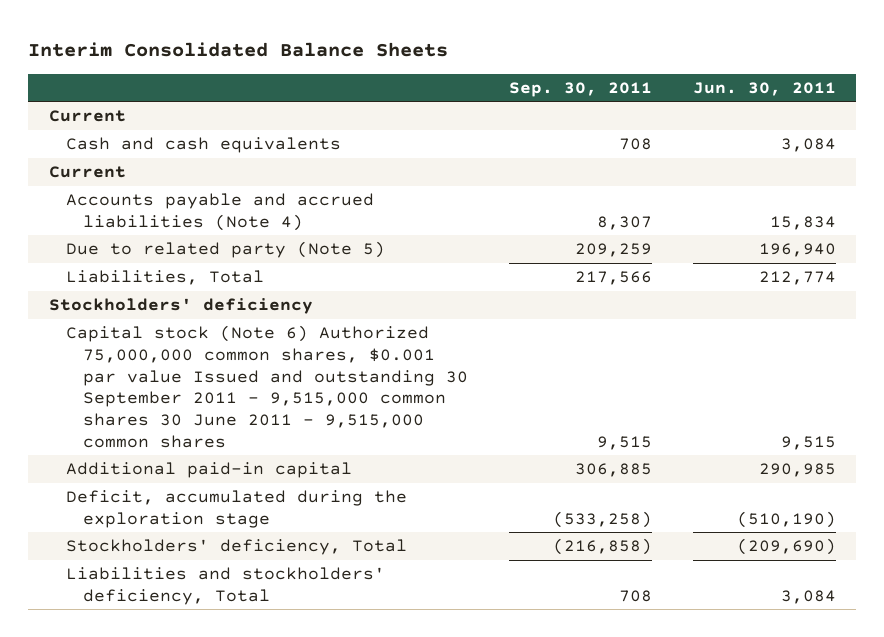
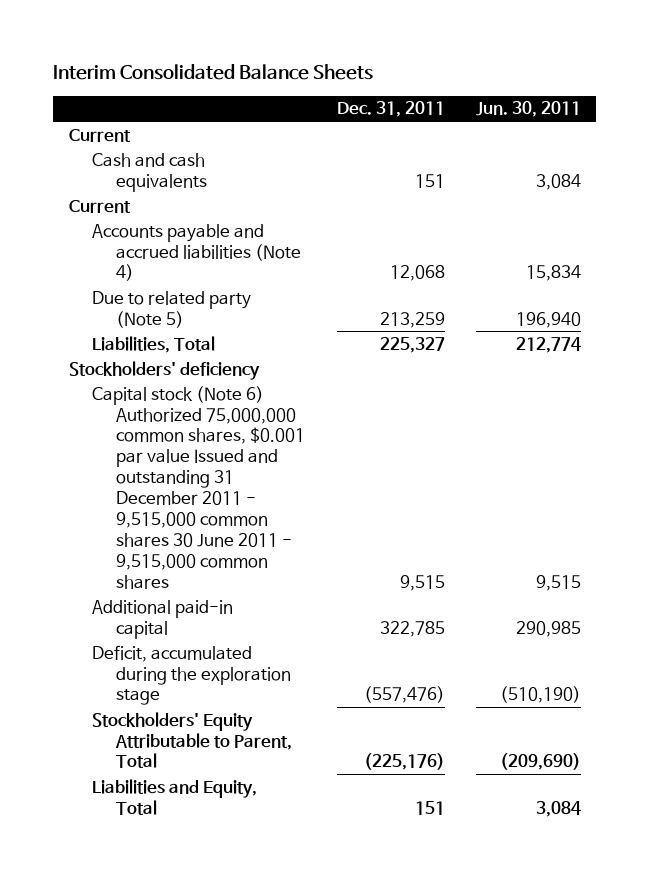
- | Sep. 30, 2011 | Jun. 30, 2011
+ | Dec. 31, 2011 | Jun. 30, 2011
- Capital stock (Note 6) Authorized 75,000,000 common shares, $0.001 par value Issued and outstanding 30 September 2011 - 9,515,000 common shares 30 June 2011 - 9,515,000 common shares | 9,515 | 9,515
+ Capital stock (Note 6) Authorized 75,000,000 common shares, $0.001 par value Issued and outstanding 31 December 2011 - 9,515,000 common shares 30 June 2011 - 9,515,000 common shares | 9,515 | 9,515
- Stockholders' deficiency, Total | (216,858) | (209,690)
- Liabilities and stockholders' deficiency, Total | 708 | 3,084
+ Stockholders' Equity Attributable to Parent, Total | (225,176) | (209,690)
+ Liabilities and Equity, Total | 151 | 3,084

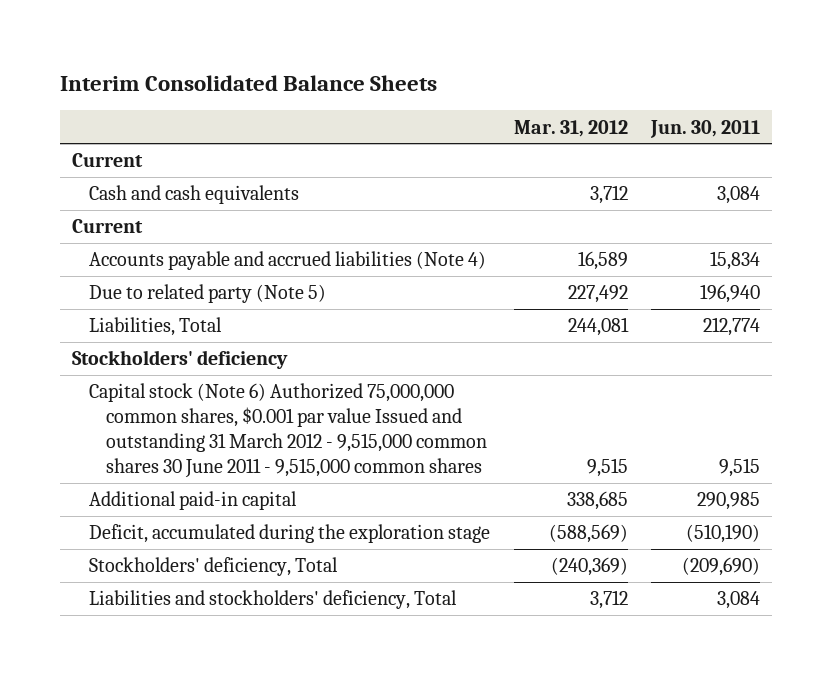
- | Dec. 31, 2011 | Jun. 30, 2011
+ | Mar. 31, 2012 | Jun. 30, 2011
- Capital stock (Note 6) Authorized 75,000,000 common shares, $0.001 par value Issued and outstanding 31 December 2011 - 9,515,000 common shares 30 June 2011 - 9,515,000 common shares | 9,515 | 9,515
+ Capital stock (Note 6) Authorized 75,000,000 common shares, $0.001 par value Issued and outstanding 31 March 2012 - 9,515,000 common shares 30 June 2011 - 9,515,000 common shares | 9,515 | 9,515
- Stockholders' Equity Attributable to Parent, Total | (225,176) | (209,690)
- Liabilities and Equity, Total | 151 | 3,084
+ Stockholders' deficiency, Total | (240,369) | (209,690)
+ Liabilities and stockholders' deficiency, Total | 3,712 | 3,084

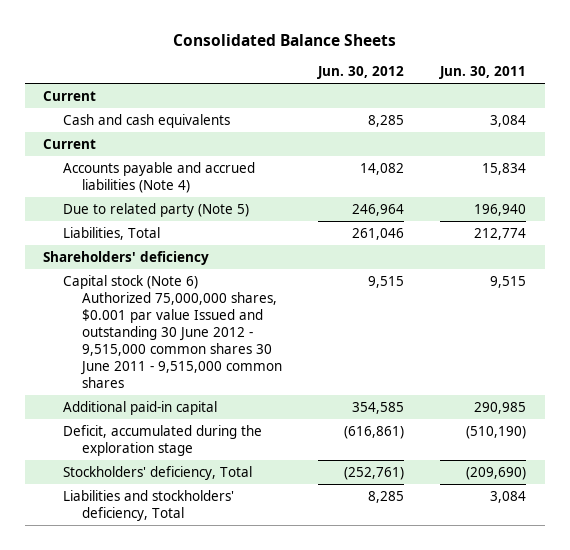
- Interim Consolidated Balance Sheets
+ Consolidated Balance Sheets
- | Mar. 31, 2012 | Jun. 30, 2011
+ | Jun. 30, 2012 | Jun. 30, 2011
- Stockholders' deficiency
- Capital stock (Note 6) Authorized 75,000,000 common shares, $0.001 par value Issued and outstanding 31 March 2012 - 9,515,000 common shares 30 June 2011 - 9,515,000 common shares | 9,515 | 9,515
+ Shareholders' deficiency
+ Capital stock (Note 6) Authorized 75,000,000 shares, $0.001 par value Issued and outstanding 30 June 2012 - 9,515,000 common shares 30 June 2011 - 9,515,000 common shares | 9,515 | 9,515

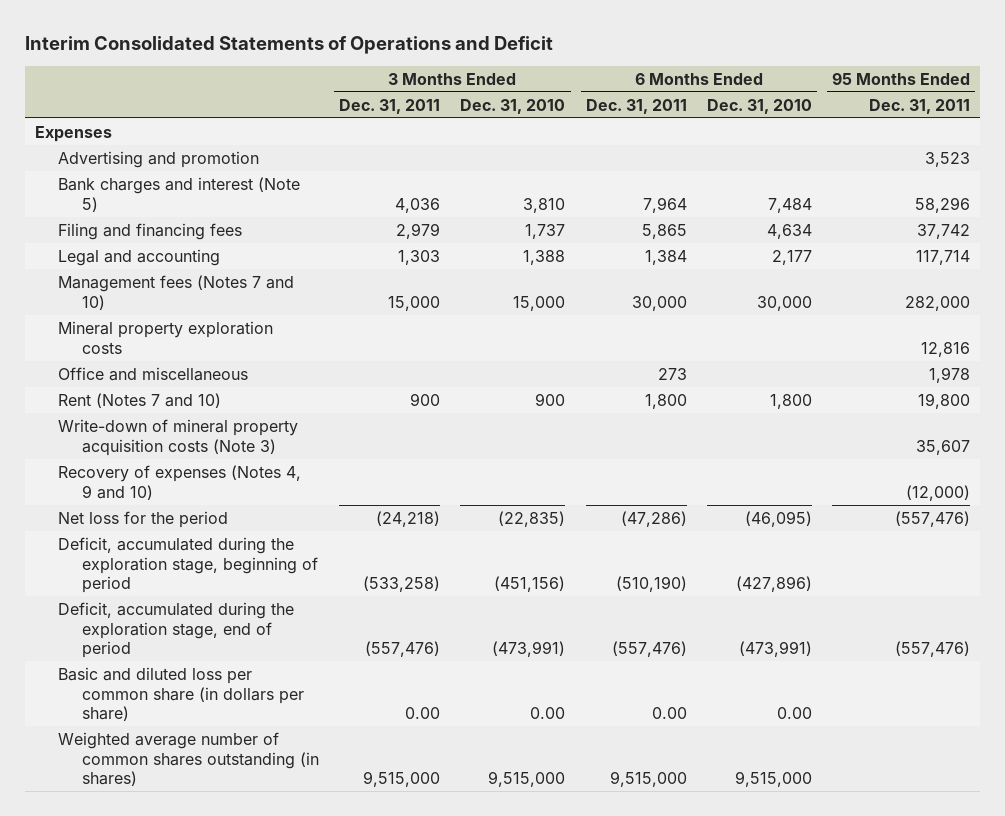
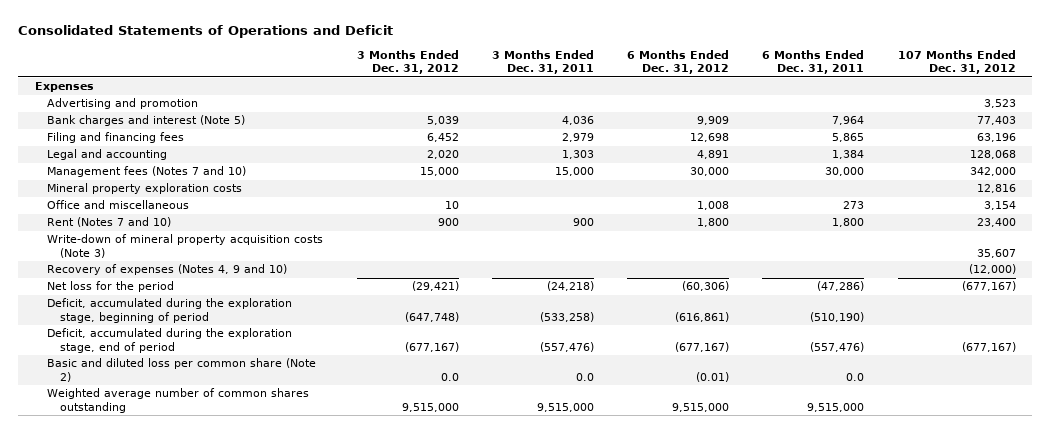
- Interim Consolidated Statements of Operations and Deficit
+ Consolidated Statements of Operations and Deficit
- | 3 Months Ended Dec. 31, 2011 | 3 Months Ended Dec. 31, 2010 | 6 Months Ended Dec. 31, 2011 | 6 Months Ended Dec. 31, 2010 | 95 Months Ended Dec. 31, 2011
+ | 3 Months Ended Dec. 31, 2012 | 3 Months Ended Dec. 31, 2011 | 6 Months Ended Dec. 31, 2012 | 6 Months Ended Dec. 31, 2011 | 107 Months Ended Dec. 31, 2012
- Basic and diluted loss per common share (in dollars per share) | 0.00 | 0.00 | 0.00 | 0.00 |
- Weighted average number of common shares outstanding (in shares) | 9,515,000 | 9,515,000 | 9,515,000 | 9,515,000 |
+ Basic and diluted loss per common share (Note 2) | 0.0 | 0.0 | (0.01) | 0.0 |
+ Weighted average number of common shares outstanding | 9,515,000 | 9,515,000 | 9,515,000 | 9,515,000 |

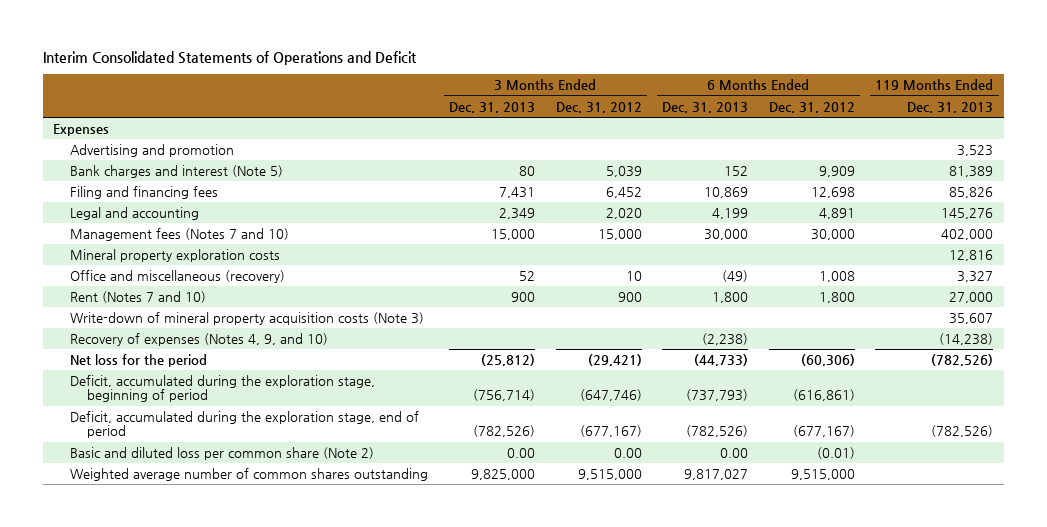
- Consolidated Statements of Operations and Deficit
+ Interim Consolidated Statements of Operations and Deficit
- | 3 Months Ended Dec. 31, 2012 | 3 Months Ended Dec. 31, 2011 | 6 Months Ended Dec. 31, 2012 | 6 Months Ended Dec. 31, 2011 | 107 Months Ended Dec. 31, 2012
+ | 3 Months Ended Dec. 31, 2013 | 3 Months Ended Dec. 31, 2012 | 6 Months Ended Dec. 31, 2013 | 6 Months Ended Dec. 31, 2012 | 119 Months Ended Dec. 31, 2013
- Office and miscellaneous | 10 | | 1,008 | 273 | 3,154
+ Office and miscellaneous (recovery) | 52 | 10 | (49) | 1,008 | 3,327
- Recovery of expenses (Notes 4, 9 and 10) | | | | | (12,000)
+ Recovery of expenses (Notes 4, 9, and 10) | | | (2,238) | | (14,238)
- Deficit, accumulated during the exploration stage, beginning of period | (647,748) | (533,258) | (616,861) | (510,190) |
+ Deficit, accumulated during the exploration stage, beginning of period | (756,714) | (647,746) | (737,793) | (616,861) |
- Basic and diluted loss per common share (Note 2) | 0.0 | 0.0 | (0.01) | 0.0 |
+ Basic and diluted loss per common share (Note 2) | 0.00 | 0.00 | 0.00 | (0.01) |

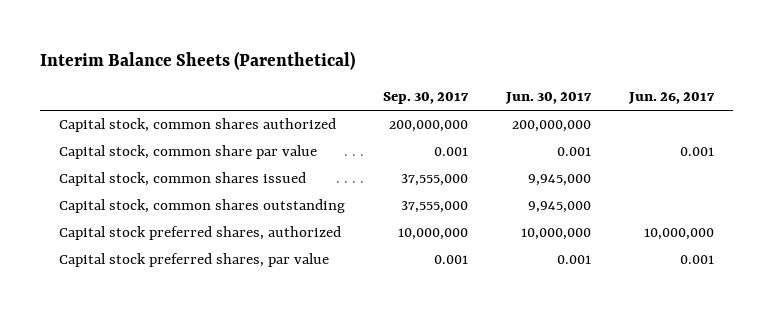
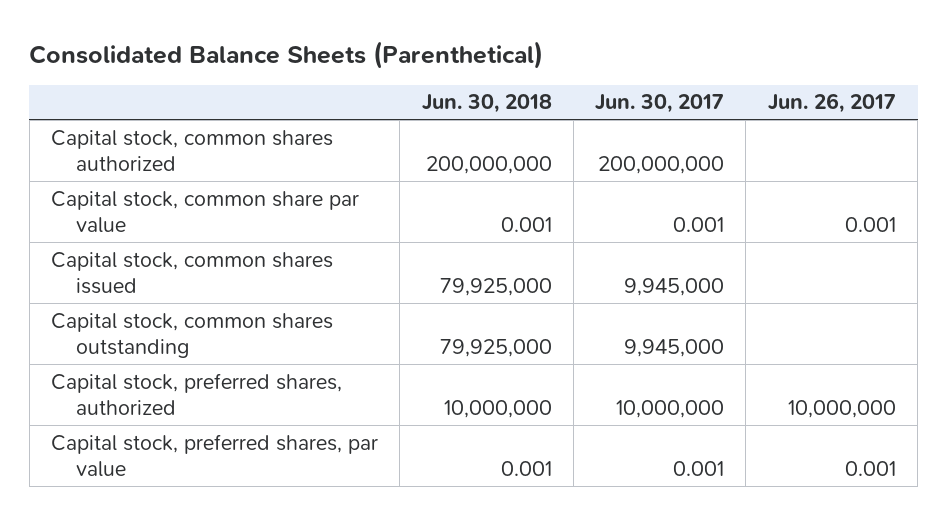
- Interim Balance Sheets (Parenthetical)
+ Consolidated Balance Sheets (Parenthetical)
- | Sep. 30, 2017 | Jun. 30, 2017 | Jun. 26, 2017
+ | Jun. 30, 2018 | Jun. 30, 2017 | Jun. 26, 2017
- Capital stock preferred shares, authorized | 10,000,000 | 10,000,000 | 10,000,000
- Capital stock preferred shares, par value | 0.001 | 0.001 | 0.001
+ Capital stock, preferred shares, authorized | 10,000,000 | 10,000,000 | 10,000,000
+ Capital stock, preferred shares, par value | 0.001 | 0.001 | 0.001

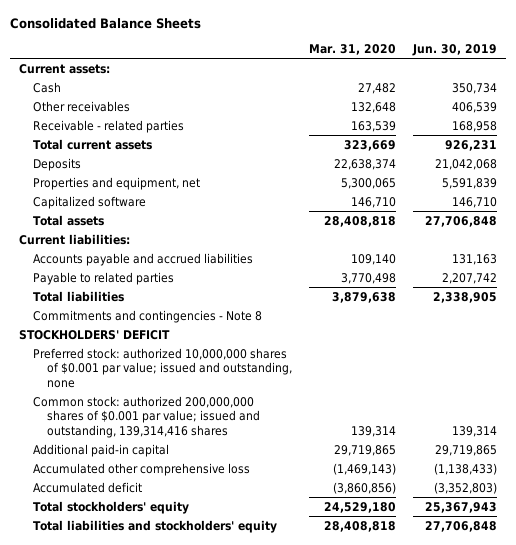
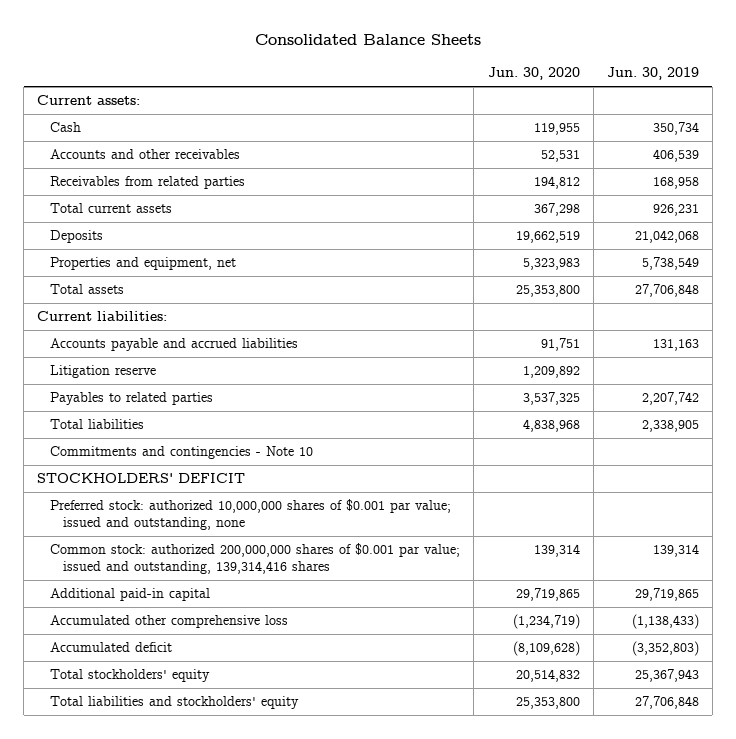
- | Mar. 31, 2020 | Jun. 30, 2019
+ | Jun. 30, 2020 | Jun. 30, 2019
- Other receivables | 132,648 | 406,539
- Receivable - related parties | 163,539 | 168,958
+ Accounts and other receivables | 52,531 | 406,539
+ Receivables from related parties | 194,812 | 168,958
- Properties and equipment, net | 5,300,065 | 5,591,839
- Capitalized software | 146,710 | 146,710
+ Properties and equipment, net | 5,323,983 | 5,738,549
- Payable to related parties | 3,770,498 | 2,207,742
+ Litigation reserve | 1,209,892 |
+ Payables to related parties | 3,537,325 | 2,207,742
- Commitments and contingencies - Note 8
+ Commitments and contingencies - Note 10

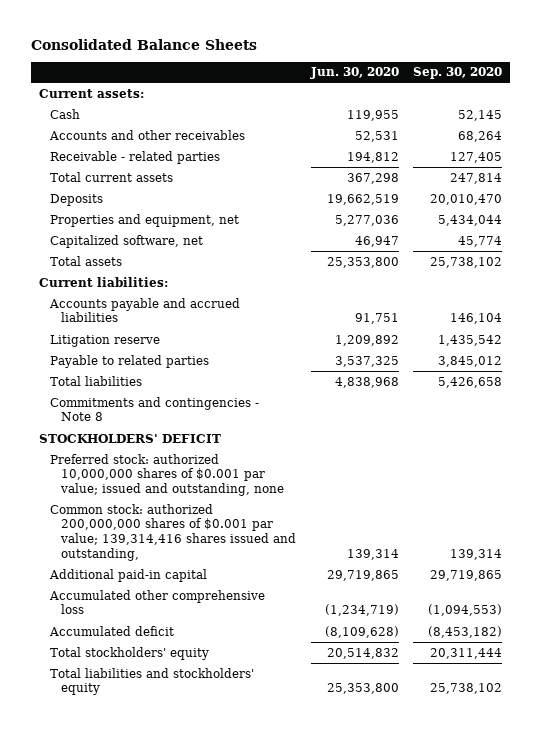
- | Jun. 30, 2020 | Jun. 30, 2019
+ | Jun. 30, 2020 | Sep. 30, 2020
- Receivables from related parties | 194,812 | 168,958
+ Receivable - related parties | 194,812 | 127,405
- Properties and equipment, net | 5,323,983 | 5,738,549
+ Properties and equipment, net | 5,277,036 | 5,434,044
+ Capitalized software, net | 46,947 | 45,774
- Payables to related parties | 3,537,325 | 2,207,742
+ Payable to related parties | 3,537,325 | 3,845,012
- Commitments and contingencies - Note 10
+ Commitments and contingencies - Note 8
- Common stock: authorized 200,000,000 shares of $0.001 par value; issued and outstanding, 139,314,416 shares | 139,314 | 139,314
+ Common stock: authorized 200,000,000 shares of $0.001 par value; 139,314,416 shares issued and outstanding, | 139,314 | 139,314

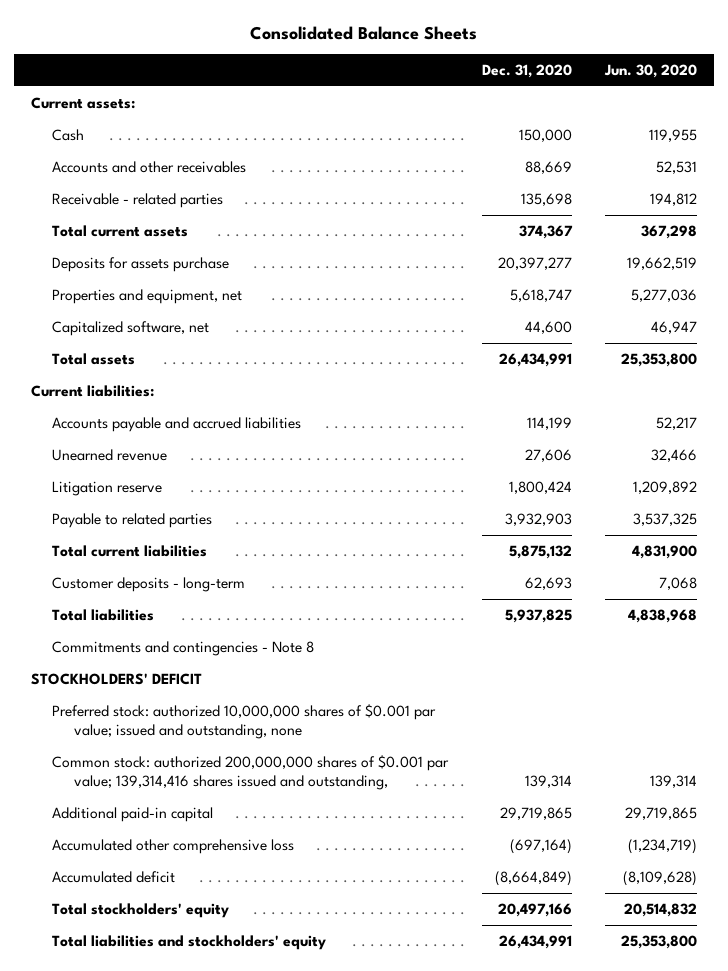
- | Jun. 30, 2020 | Sep. 30, 2020
+ | Dec. 31, 2020 | Jun. 30, 2020
- Deposits | 19,662,519 | 20,010,470
+ Deposits for assets purchase | 20,397,277 | 19,662,519
- Accounts payable and accrued liabilities | 91,751 | 146,104
+ Accounts payable and accrued liabilities | 114,199 | 52,217
+ Unearned revenue | 27,606 | 32,466
+ Total current liabilities | 5,875,132 | 4,831,900
+ Customer deposits - long-term | 62,693 | 7,068

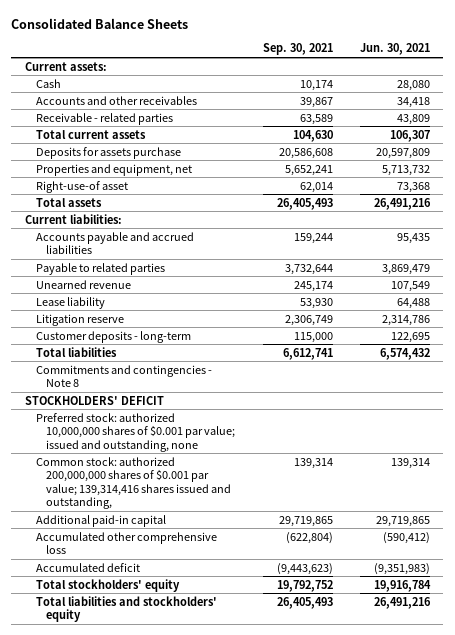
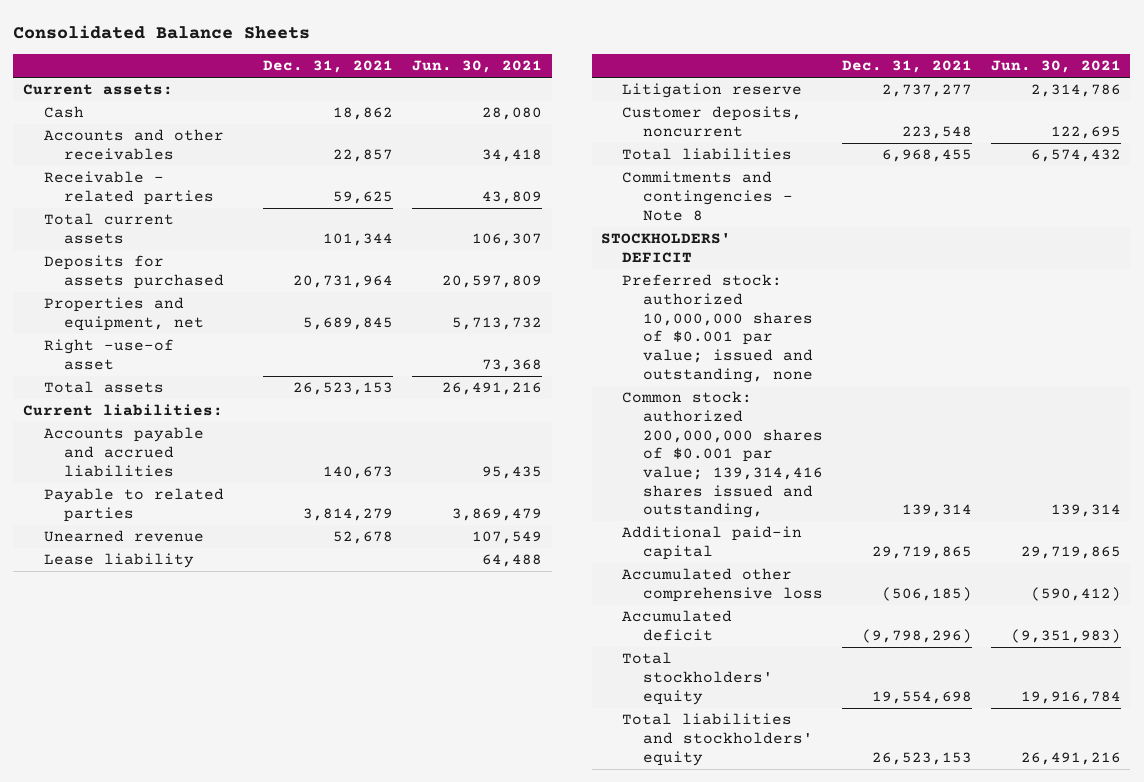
- | Sep. 30, 2021 | Jun. 30, 2021
+ | Dec. 31, 2021 | Jun. 30, 2021
- Deposits for assets purchase | 20,586,608 | 20,597,809
+ Deposits for assets purchased | 20,731,964 | 20,597,809
- Right-use-of asset | 62,014 | 73,368
+ Right -use-of asset | | 73,368
- Customer deposits - long-term | 115,000 | 122,695
+ Customer deposits, noncurrent | 223,548 | 122,695

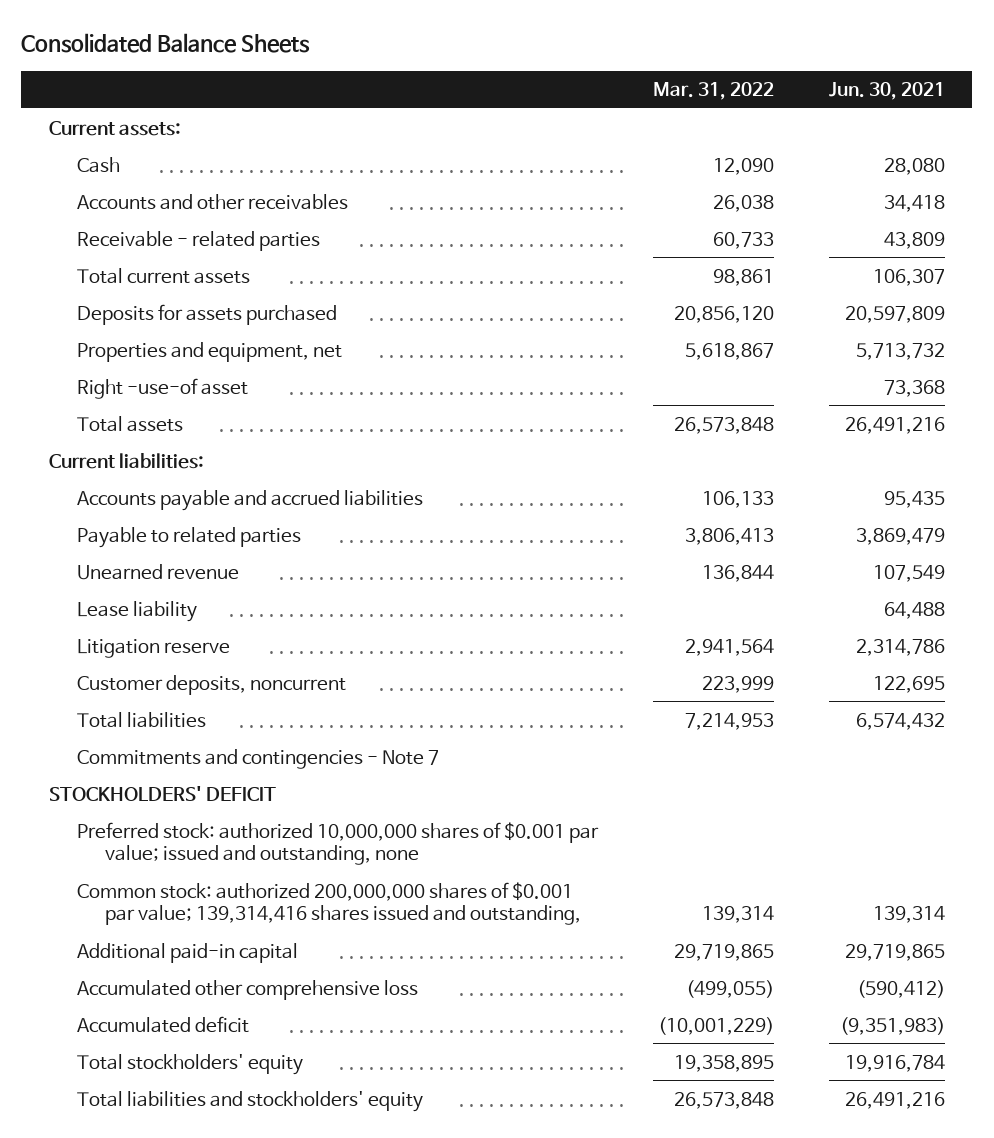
- | Dec. 31, 2021 | Jun. 30, 2021
+ | Mar. 31, 2022 | Jun. 30, 2021
- Commitments and contingencies - Note 8
+ Commitments and contingencies - Note 7

